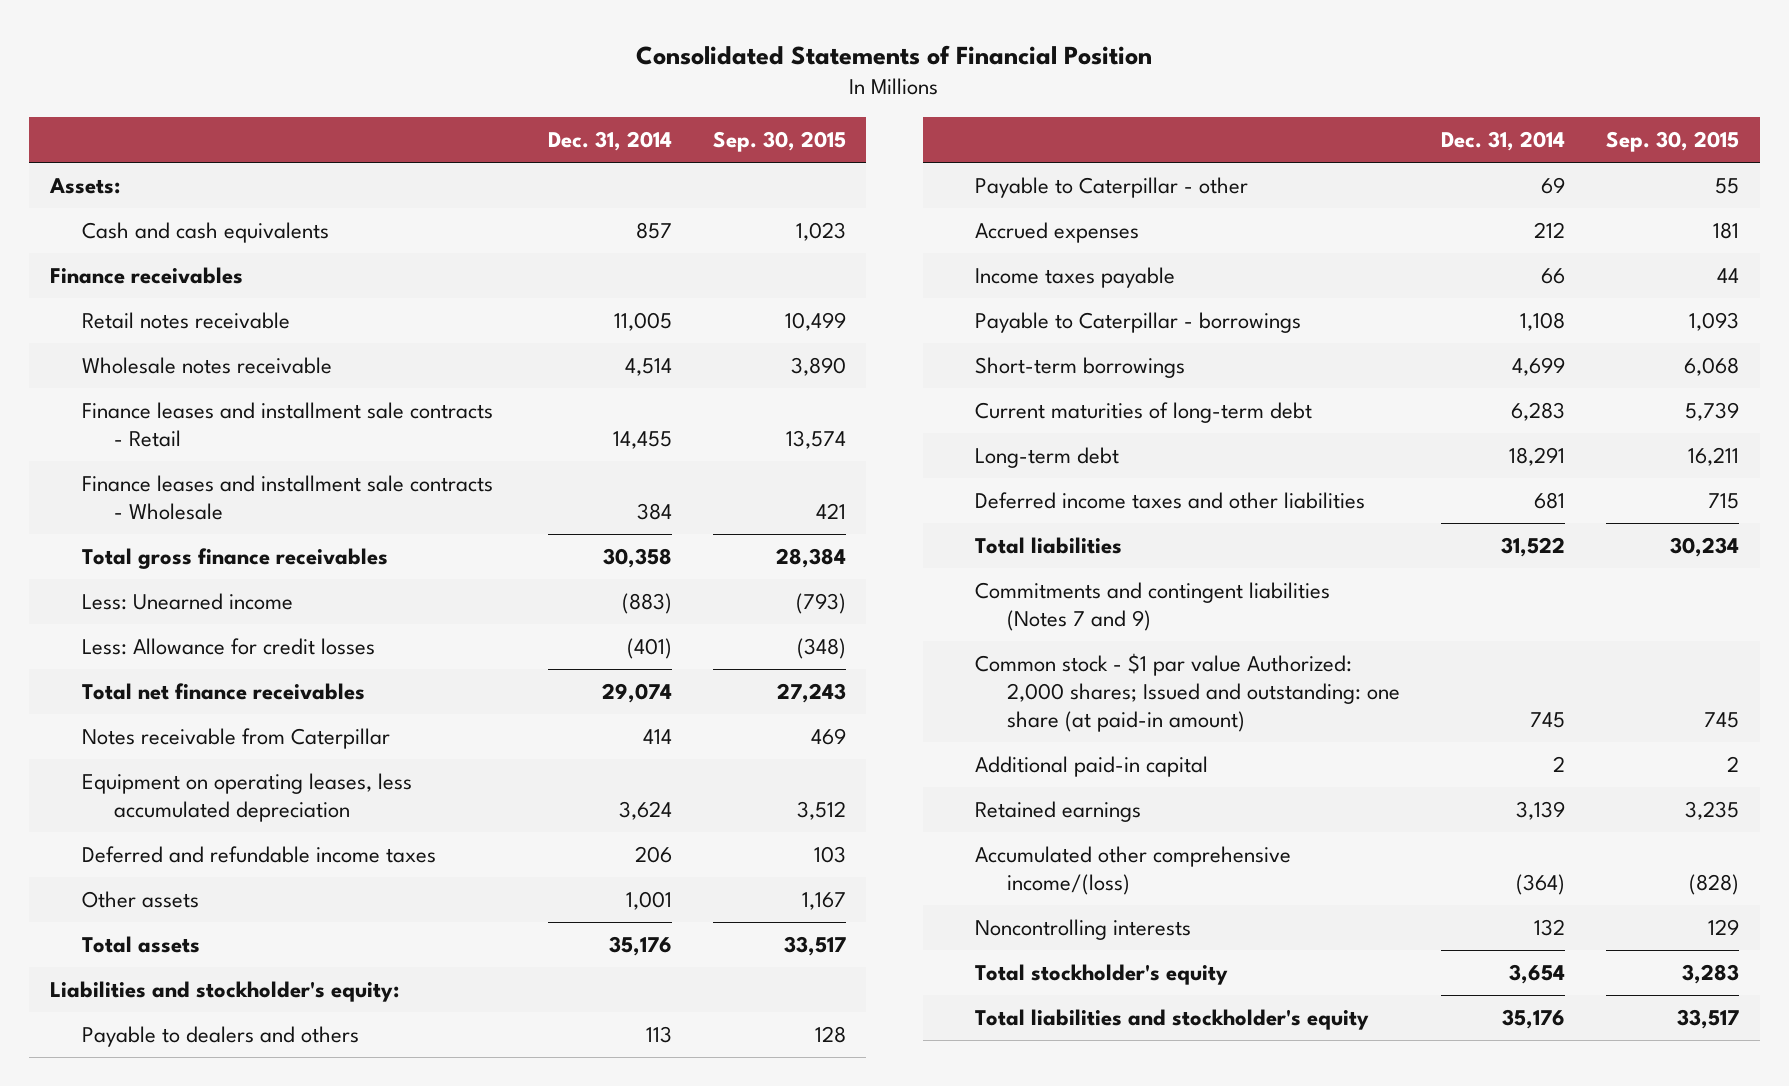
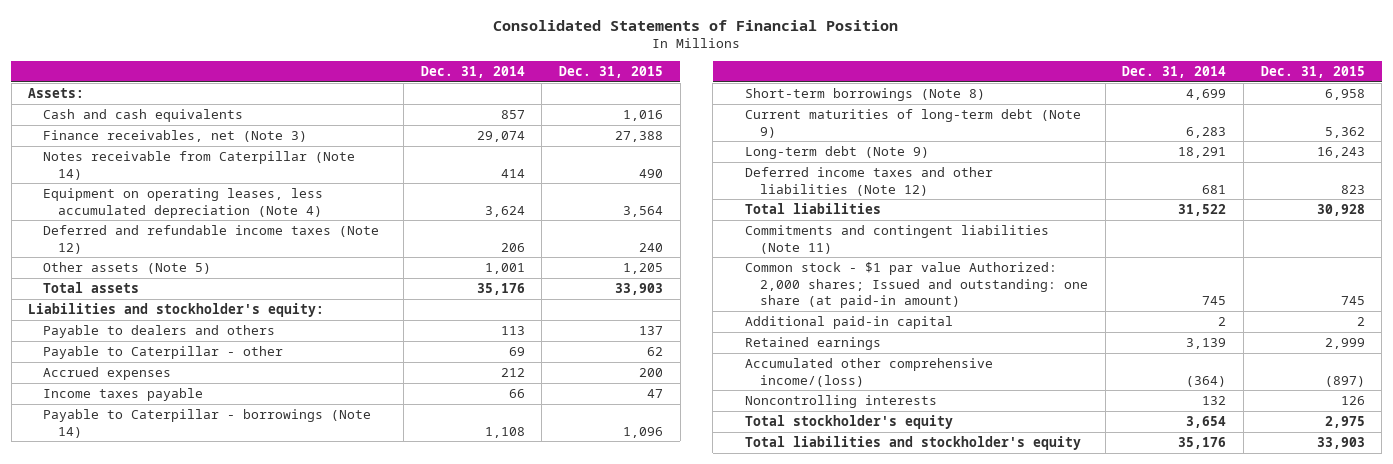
- | Dec. 31, 2014 | Sep. 30, 2015
+ | Dec. 31, 2014 | Dec. 31, 2015
- Finance receivables
- Retail notes receivable | 11,005 | 10,499
- Wholesale notes receivable | 4,514 | 3,890
- Finance leases and installment sale contracts - Retail | 14,455 | 13,574
- Finance leases and installment sale contracts - Wholesale | 384 | 421
- Total gross finance receivables | 30,358 | 28,384
- Less: Unearned income | (883) | (793)
- Less: Allowance for credit losses | (401) | (348)
- Total net finance receivables | 29,074 | 27,243
- Notes receivable from Caterpillar | 414 | 469
- Equipment on operating leases, less accumulated depreciation | 3,624 | 3,512
- Deferred and refundable income taxes | 206 | 103
- Other assets | 1,001 | 1,167
+ Finance receivables, net (Note 3) | 29,074 | 27,388
+ Notes receivable from Caterpillar (Note 14) | 414 | 490
+ Equipment on operating leases, less accumulated depreciation (Note 4) | 3,624 | 3,564
+ Deferred and refundable income taxes (Note 12) | 206 | 240
+ Other assets (Note 5) | 1,001 | 1,205
- Payable to Caterpillar - borrowings | 1,108 | 1,093
- Short-term borrowings | 4,699 | 6,068
- Current maturities of long-term debt | 6,283 | 5,739
- Long-term debt | 18,291 | 16,211
- Deferred income taxes and other liabilities | 681 | 715
+ Payable to Caterpillar - borrowings (Note 14) | 1,108 | 1,096
+ Short-term borrowings (Note 8) | 4,699 | 6,958
+ Current maturities of long-term debt (Note 9) | 6,283 | 5,362
+ Long-term debt (Note 9) | 18,291 | 16,243
+ Deferred income taxes and other liabilities (Note 12) | 681 | 823
- Commitments and contingent liabilities (Notes 7 and 9)
+ Commitments and contingent liabilities (Note 11)

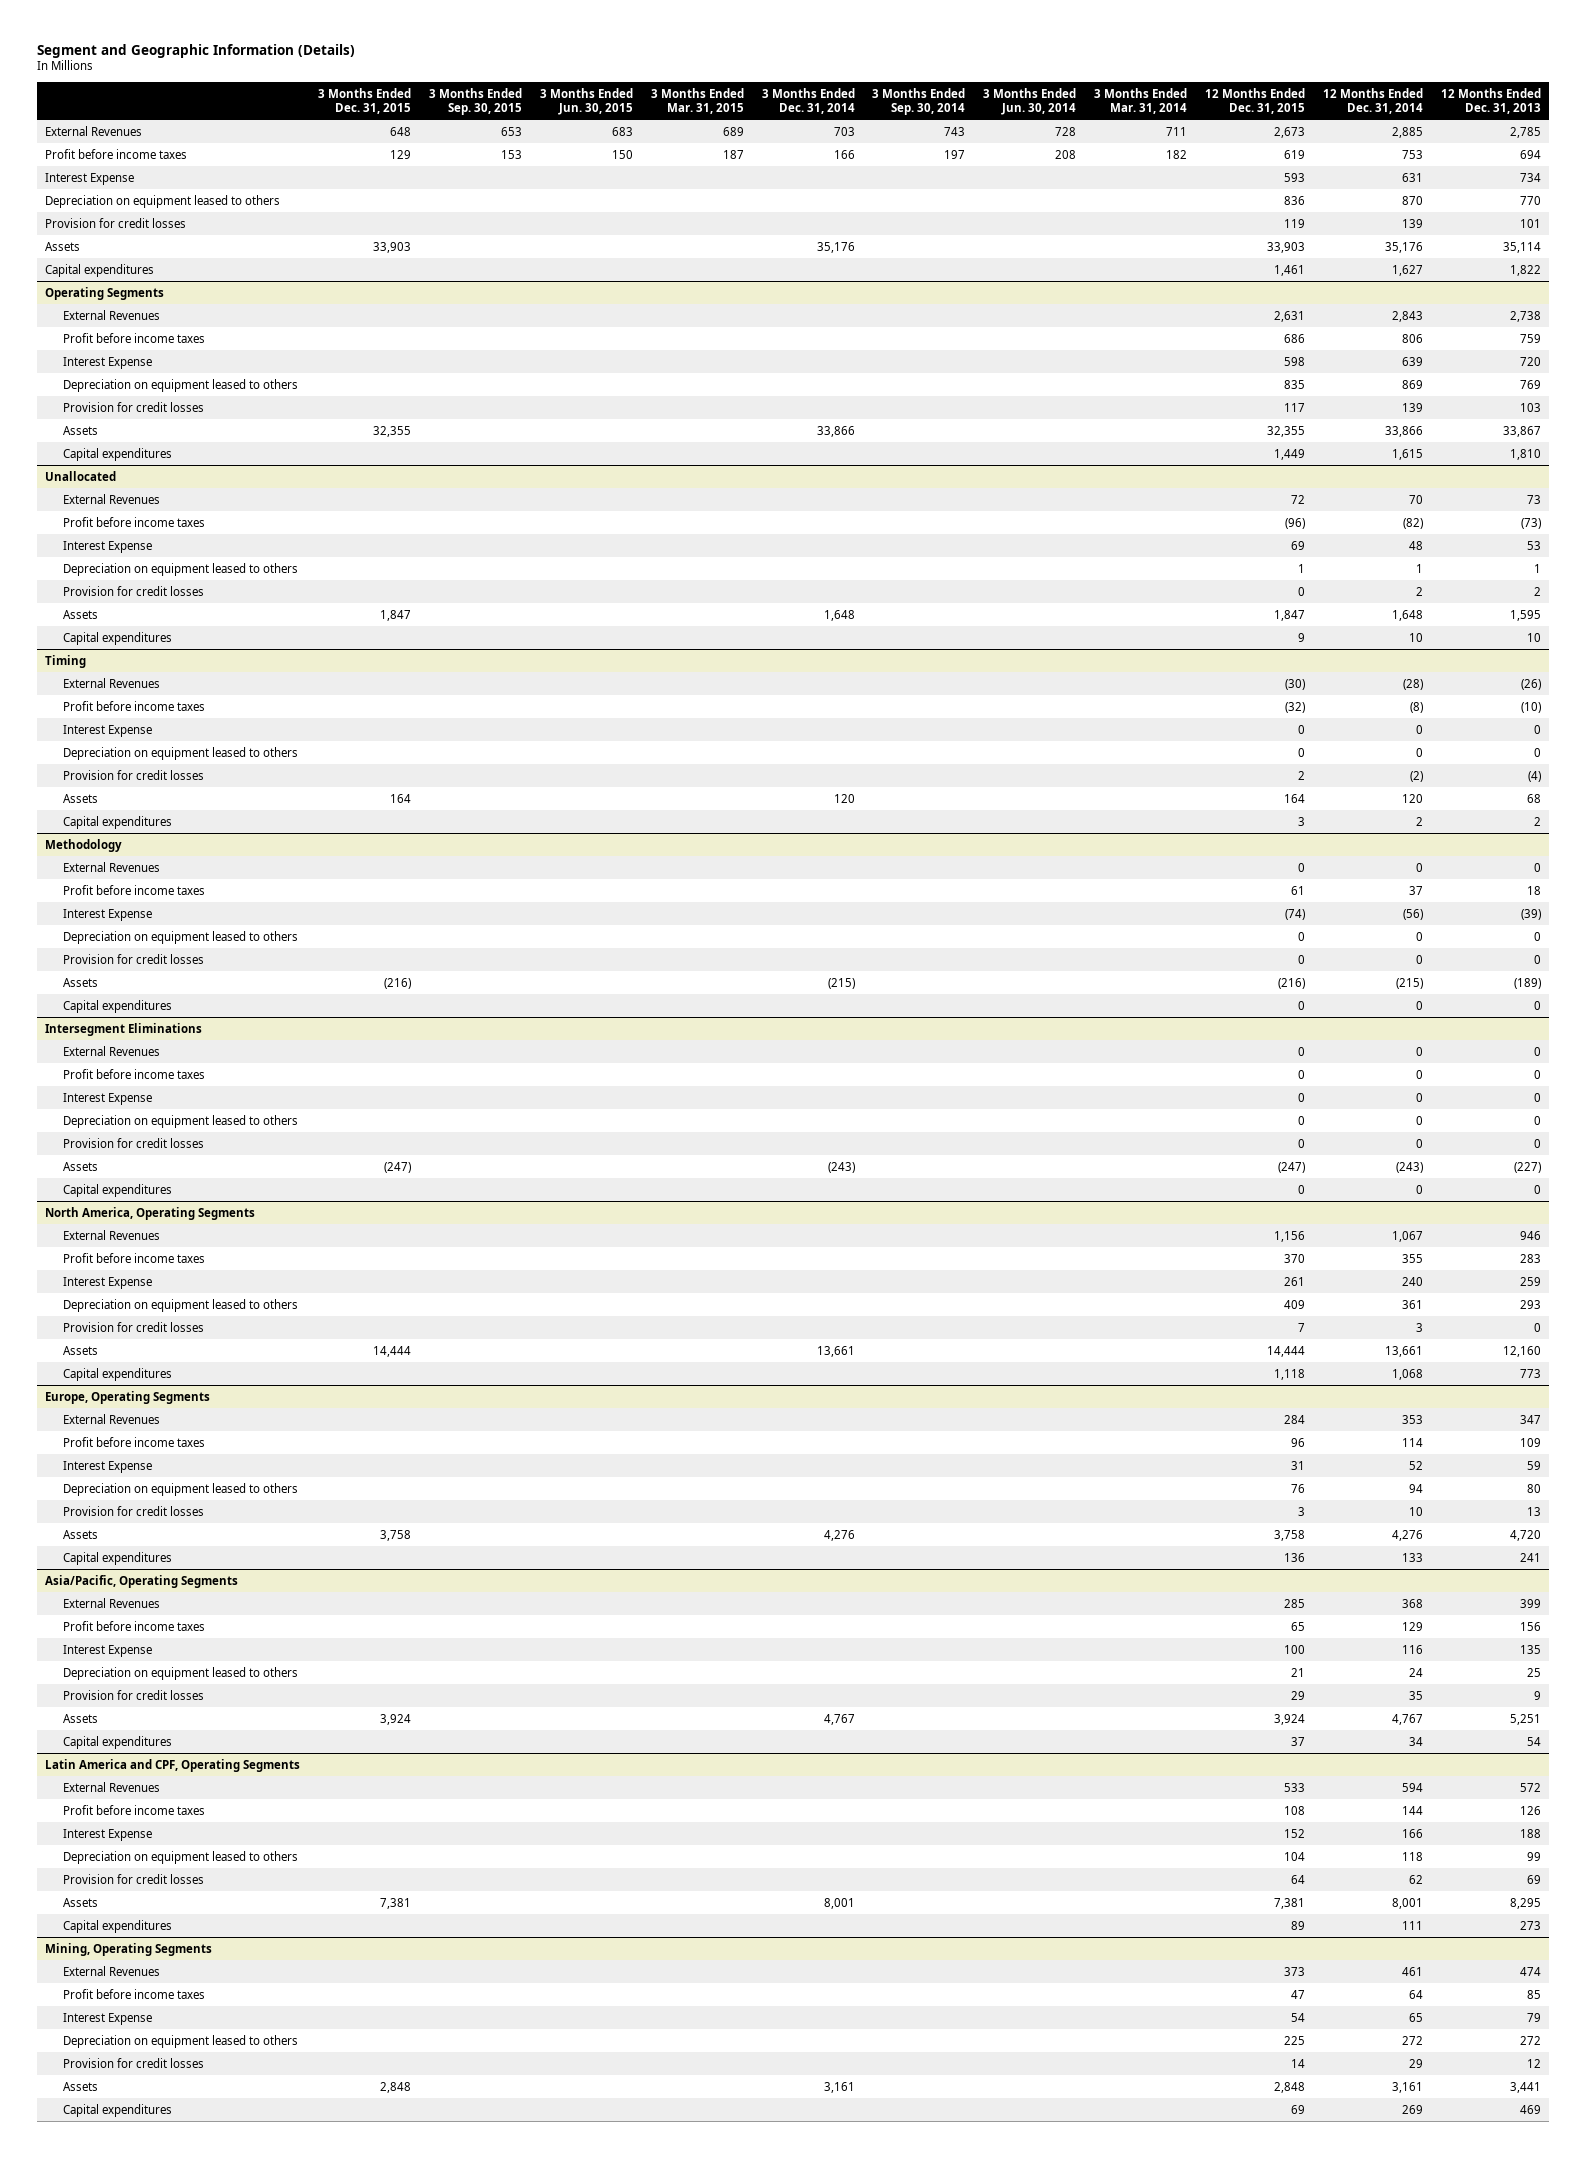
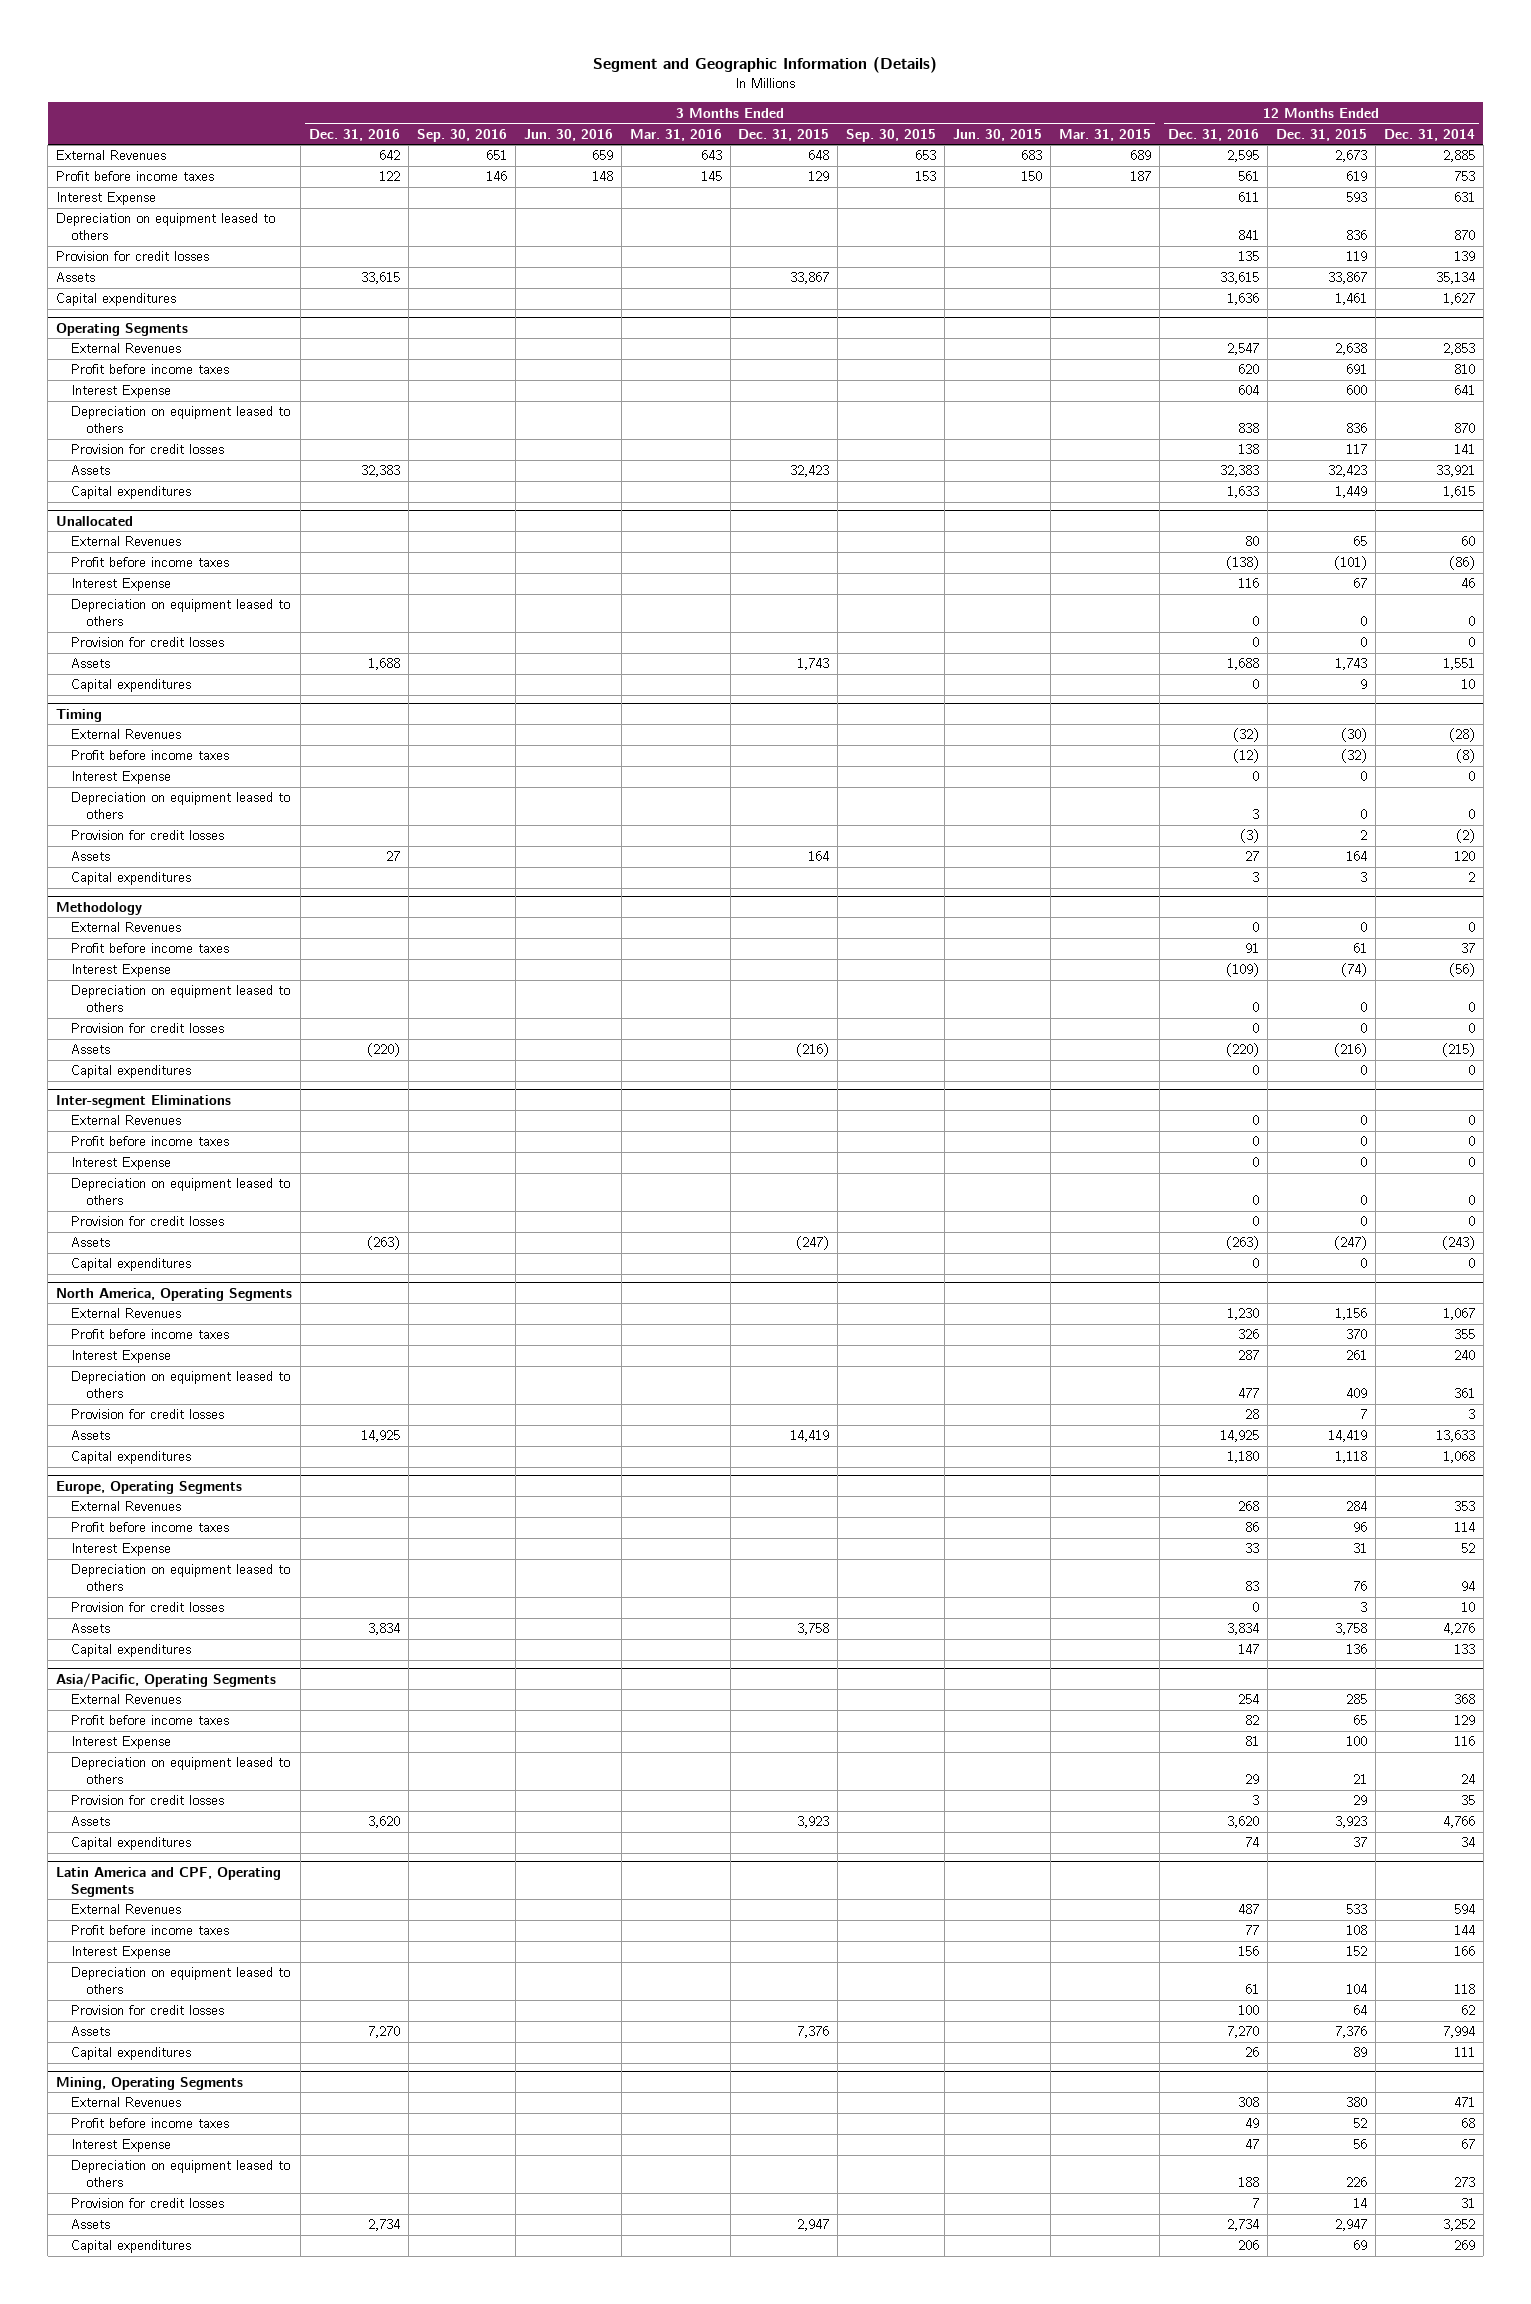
- | 3 Months Ended Dec. 31, 2015 | 3 Months Ended Sep. 30, 2015 | 3 Months Ended Jun. 30, 2015 | 3 Months Ended Mar. 31, 2015 | 3 Months Ended Dec. 31, 2014 | 3 Months Ended Sep. 30, 2014 | 3 Months Ended Jun. 30, 2014 | 3 Months Ended Mar. 31, 2014 | 12 Months Ended Dec. 31, 2015 | 12 Months Ended Dec. 31, 2014 | 12 Months Ended Dec. 31, 2013
+ | 3 Months Ended Dec. 31, 2016 | 3 Months Ended Sep. 30, 2016 | 3 Months Ended Jun. 30, 2016 | 3 Months Ended Mar. 31, 2016 | 3 Months Ended Dec. 31, 2015 | 3 Months Ended Sep. 30, 2015 | 3 Months Ended Jun. 30, 2015 | 3 Months Ended Mar. 31, 2015 | 12 Months Ended Dec. 31, 2016 | 12 Months Ended Dec. 31, 2015 | 12 Months Ended Dec. 31, 2014
- Assets | 33,903 | | | | 35,176 | | | | 33,903 | 35,176 | 35,114
+ Assets | 33,615 | | | | 33,867 | | | | 33,615 | 33,867 | 35,134
@ Operating Segments
- External Revenues | | | | | | | | | 2,631 | 2,843 | 2,738
- Profit before income taxes | | | | | | | | | 686 | 806 | 759
- Interest Expense | | | | | | | | | 598 | 639 | 720
- Depreciation on equipment leased to others | | | | | | | | | 835 | 869 | 769
- Provision for credit losses | | | | | | | | | 117 | 139 | 103
- Assets | 32,355 | | | | 33,866 | | | | 32,355 | 33,866 | 33,867
+ External Revenues | | | | | | | | | 2,547 | 2,638 | 2,853
+ Profit before income taxes | | | | | | | | | 620 | 691 | 810
+ Interest Expense | | | | | | | | | 604 | 600 | 641
+ Depreciation on equipment leased to others | | | | | | | | | 838 | 836 | 870
+ Provision for credit losses | | | | | | | | | 138 | 117 | 141
+ Assets | 32,383 | | | | 32,423 | | | | 32,383 | 32,423 | 33,921
@ Unallocated
- External Revenues | | | | | | | | | 72 | 70 | 73
- Profit before income taxes | | | | | | | | | (96) | (82) | (73)
- Interest Expense | | | | | | | | | 69 | 48 | 53
- Depreciation on equipment leased to others | | | | | | | | | 1 | 1 | 1
- Provision for credit losses | | | | | | | | | 0 | 2 | 2
- Assets | 1,847 | | | | 1,648 | | | | 1,847 | 1,648 | 1,595
+ External Revenues | | | | | | | | | 80 | 65 | 60
+ Profit before income taxes | | | | | | | | | (138) | (101) | (86)
+ Interest Expense | | | | | | | | | 116 | 67 | 46
+ Depreciation on equipment leased to others | | | | | | | | | 0 | 0 | 0
+ Provision for credit losses | | | | | | | | | 0 | 0 | 0
+ Assets | 1,688 | | | | 1,743 | | | | 1,688 | 1,743 | 1,551
- Intersegment Eliminations
+ Inter-segment Eliminations
@ North America, Operating Segments
- Assets | 14,444 | | | | 13,661 | | | | 14,444 | 13,661 | 12,160
+ Assets | 14,925 | | | | 14,419 | | | | 14,925 | 14,419 | 13,633
@ Asia/Pacific, Operating Segments
- Assets | 3,924 | | | | 4,767 | | | | 3,924 | 4,767 | 5,251
+ Assets | 3,620 | | | | 3,923 | | | | 3,620 | 3,923 | 4,766
@ Latin America and CPF, Operating Segments
- Assets | 7,381 | | | | 8,001 | | | | 7,381 | 8,001 | 8,295
+ Assets | 7,270 | | | | 7,376 | | | | 7,270 | 7,376 | 7,994
@ Mining, Operating Segments
- External Revenues | | | | | | | | | 373 | 461 | 474
- Profit before income taxes | | | | | | | | | 47 | 64 | 85
- Interest Expense | | | | | | | | | 54 | 65 | 79
- Depreciation on equipment leased to others | | | | | | | | | 225 | 272 | 272
- Provision for credit losses | | | | | | | | | 14 | 29 | 12
- Assets | 2,848 | | | | 3,161 | | | | 2,848 | 3,161 | 3,441
+ External Revenues | | | | | | | | | 308 | 380 | 471
+ Profit before income taxes | | | | | | | | | 49 | 52 | 68
+ Interest Expense | | | | | | | | | 47 | 56 | 67
+ Depreciation on equipment leased to others | | | | | | | | | 188 | 226 | 273
+ Provision for credit losses | | | | | | | | | 7 | 14 | 31
+ Assets | 2,734 | | | | 2,947 | | | | 2,734 | 2,947 | 3,252

